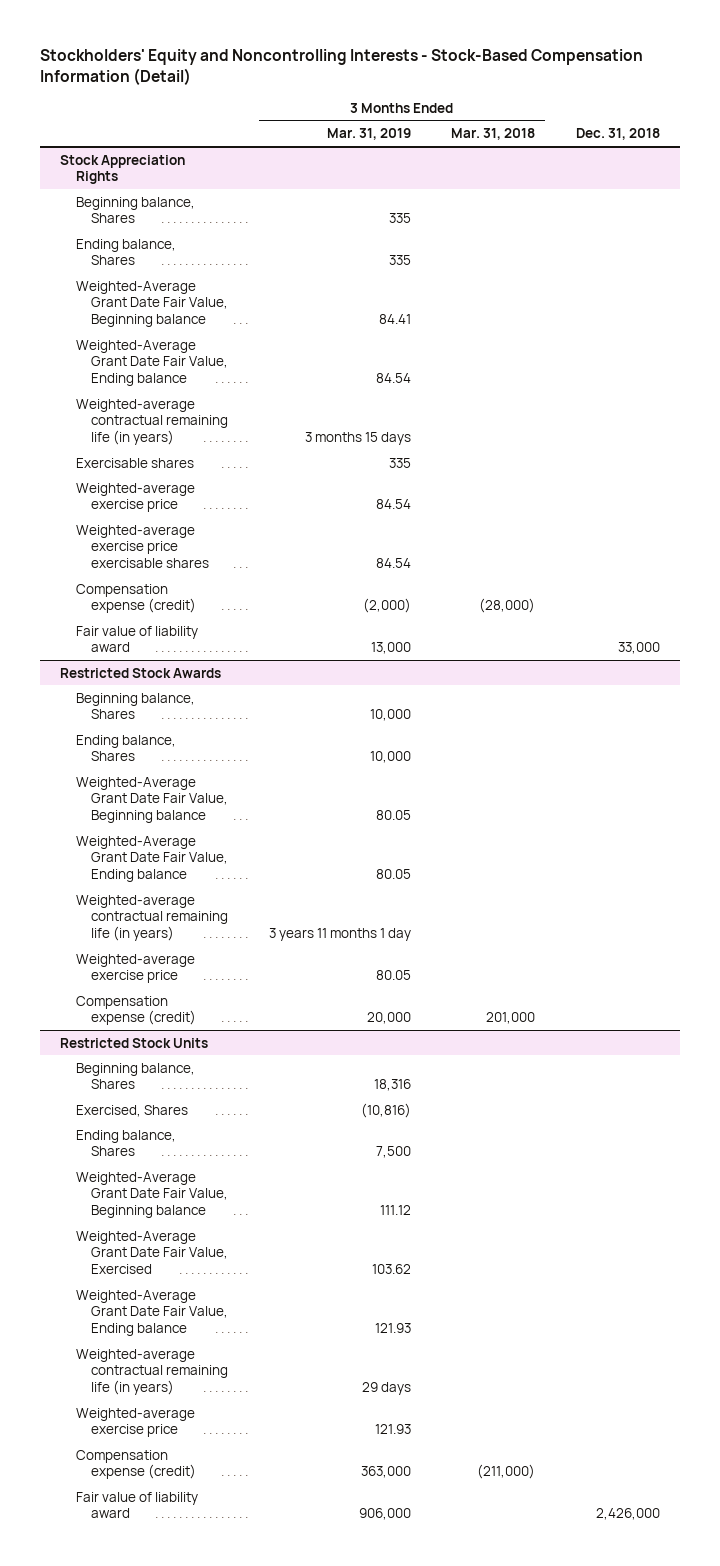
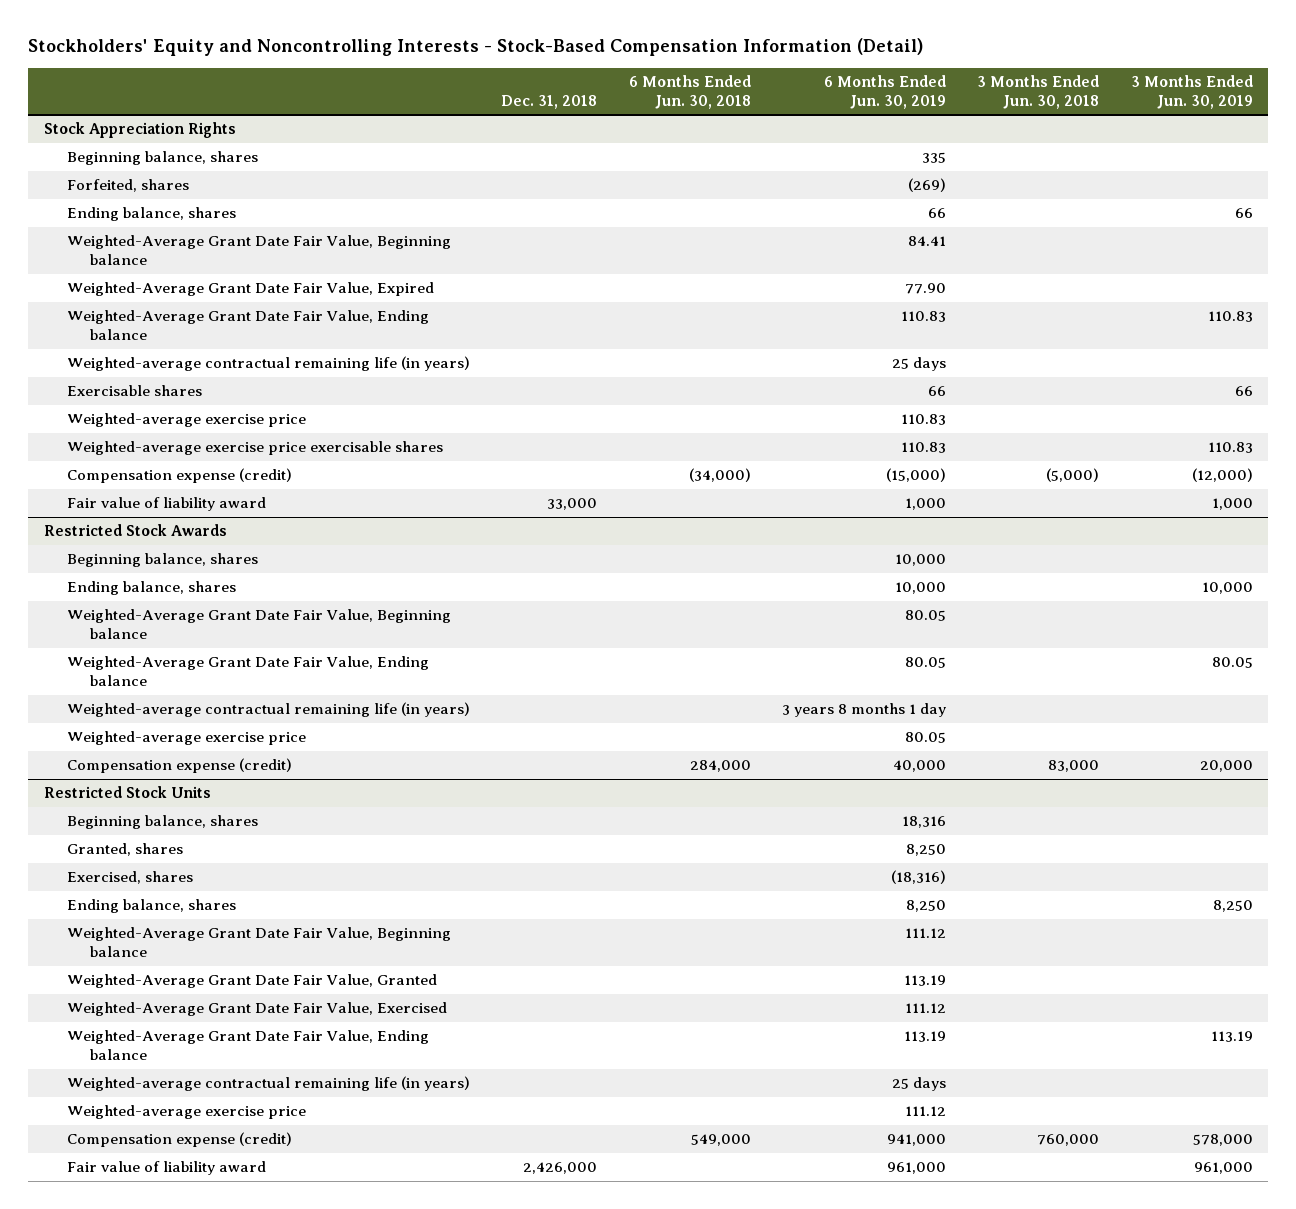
- | 3 Months Ended Mar. 31, 2019 | 3 Months Ended Mar. 31, 2018 | Dec. 31, 2018
+ | Dec. 31, 2018 | 6 Months Ended Jun. 30, 2018 | 6 Months Ended Jun. 30, 2019 | 3 Months Ended Jun. 30, 2018 | 3 Months Ended Jun. 30, 2019
@ Stock Appreciation Rights
- Beginning balance, Shares | 335 | |
- Ending balance, Shares | 335 | |
+ Beginning balance, shares | | | 335 | |
+ Forfeited, shares | | | (269) | |
+ Ending balance, shares | | | 66 | | 66
+ Weighted-Average Grant Date Fair Value, Expired | | | 77.90 | |
@ Restricted Stock Awards
- Beginning balance, Shares | 10,000 | |
- Ending balance, Shares | 10,000 | |
+ Beginning balance, shares | | | 10,000 | |
+ Ending balance, shares | | | 10,000 | | 10,000
@ Restricted Stock Units
- Beginning balance, Shares | 18,316 | |
- Exercised, Shares | (10,816) | |
- Ending balance, Shares | 7,500 | |
+ Beginning balance, shares | | | 18,316 | |
+ Granted, shares | | | 8,250 | |
+ Exercised, shares | | | (18,316) | |
+ Ending balance, shares | | | 8,250 | | 8,250
+ Weighted-Average Grant Date Fair Value, Granted | | | 113.19 | |

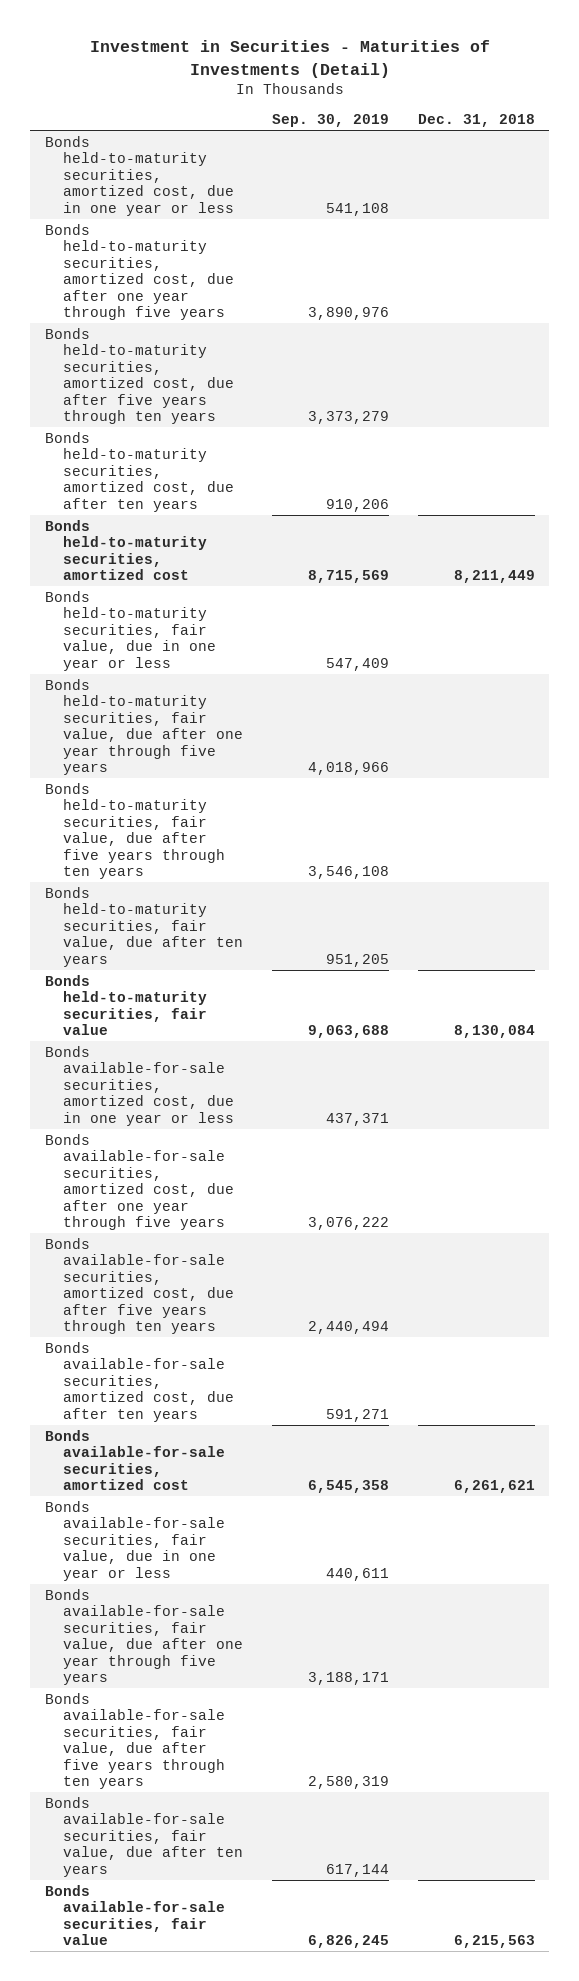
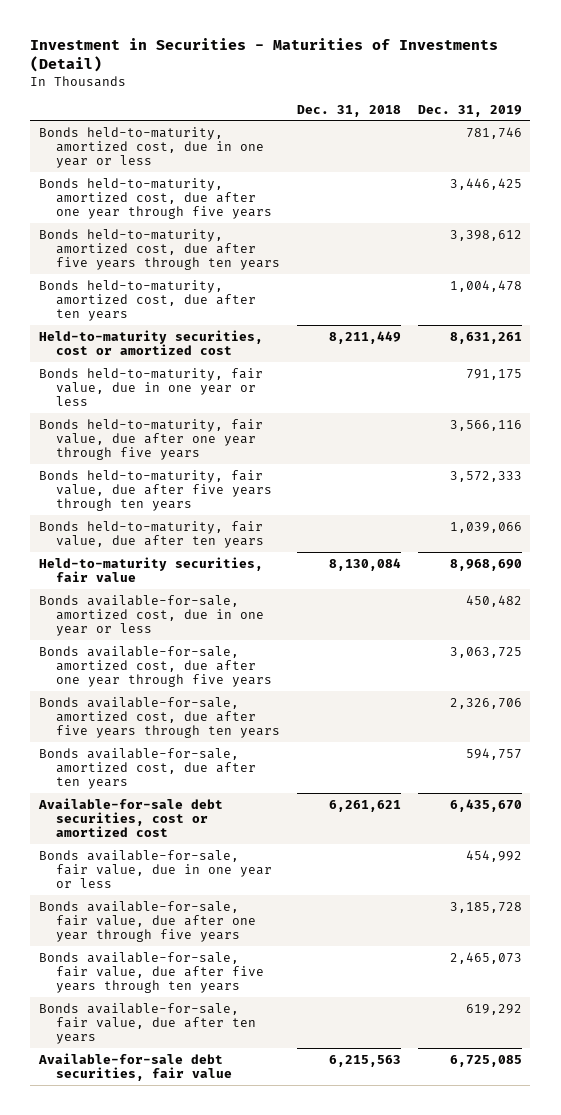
- | Sep. 30, 2019 | Dec. 31, 2018
+ | Dec. 31, 2018 | Dec. 31, 2019
- Bonds held-to-maturity securities, amortized cost, due in one year or less | 541,108 |
- Bonds held-to-maturity securities, amortized cost, due after one year through five years | 3,890,976 |
- Bonds held-to-maturity securities, amortized cost, due after five years through ten years | 3,373,279 |
- Bonds held-to-maturity securities, amortized cost, due after ten years | 910,206 |
- Bonds held-to-maturity securities, amortized cost | 8,715,569 | 8,211,449
- Bonds held-to-maturity securities, fair value, due in one year or less | 547,409 |
- Bonds held-to-maturity securities, fair value, due after one year through five years | 4,018,966 |
- Bonds held-to-maturity securities, fair value, due after five years through ten years | 3,546,108 |
- Bonds held-to-maturity securities, fair value, due after ten years | 951,205 |
- Bonds held-to-maturity securities, fair value | 9,063,688 | 8,130,084
- Bonds available-for-sale securities, amortized cost, due in one year or less | 437,371 |
- Bonds available-for-sale securities, amortized cost, due after one year through five years | 3,076,222 |
- Bonds available-for-sale securities, amortized cost, due after five years through ten years | 2,440,494 |
- Bonds available-for-sale securities, amortized cost, due after ten years | 591,271 |
- Bonds available-for-sale securities, amortized cost | 6,545,358 | 6,261,621
- Bonds available-for-sale securities, fair value, due in one year or less | 440,611 |
- Bonds available-for-sale securities, fair value, due after one year through five years | 3,188,171 |
- Bonds available-for-sale securities, fair value, due after five years through ten years | 2,580,319 |
- Bonds available-for-sale securities, fair value, due after ten years | 617,144 |
- Bonds available-for-sale securities, fair value | 6,826,245 | 6,215,563
+ Bonds held-to-maturity, amortized cost, due in one year or less | | 781,746
+ Bonds held-to-maturity, amortized cost, due after one year through five years | | 3,446,425
+ Bonds held-to-maturity, amortized cost, due after five years through ten years | | 3,398,612
+ Bonds held-to-maturity, amortized cost, due after ten years | | 1,004,478
+ Held-to-maturity securities, cost or amortized cost | 8,211,449 | 8,631,261
+ Bonds held-to-maturity, fair value, due in one year or less | | 791,175
+ Bonds held-to-maturity, fair value, due after one year through five years | | 3,566,116
+ Bonds held-to-maturity, fair value, due after five years through ten years | | 3,572,333
+ Bonds held-to-maturity, fair value, due after ten years | | 1,039,066
+ Held-to-maturity securities, fair value | 8,130,084 | 8,968,690
+ Bonds available-for-sale, amortized cost, due in one year or less | | 450,482
+ Bonds available-for-sale, amortized cost, due after one year through five years | | 3,063,725
+ Bonds available-for-sale, amortized cost, due after five years through ten years | | 2,326,706
+ Bonds available-for-sale, amortized cost, due after ten years | | 594,757
+ Available-for-sale debt securities, cost or amortized cost | 6,261,621 | 6,435,670
+ Bonds available-for-sale, fair value, due in one year or less | | 454,992
+ Bonds available-for-sale, fair value, due after one year through five years | | 3,185,728
+ Bonds available-for-sale, fair value, due after five years through ten years | | 2,465,073
+ Bonds available-for-sale, fair value, due after ten years | | 619,292
+ Available-for-sale debt securities, fair value | 6,215,563 | 6,725,085

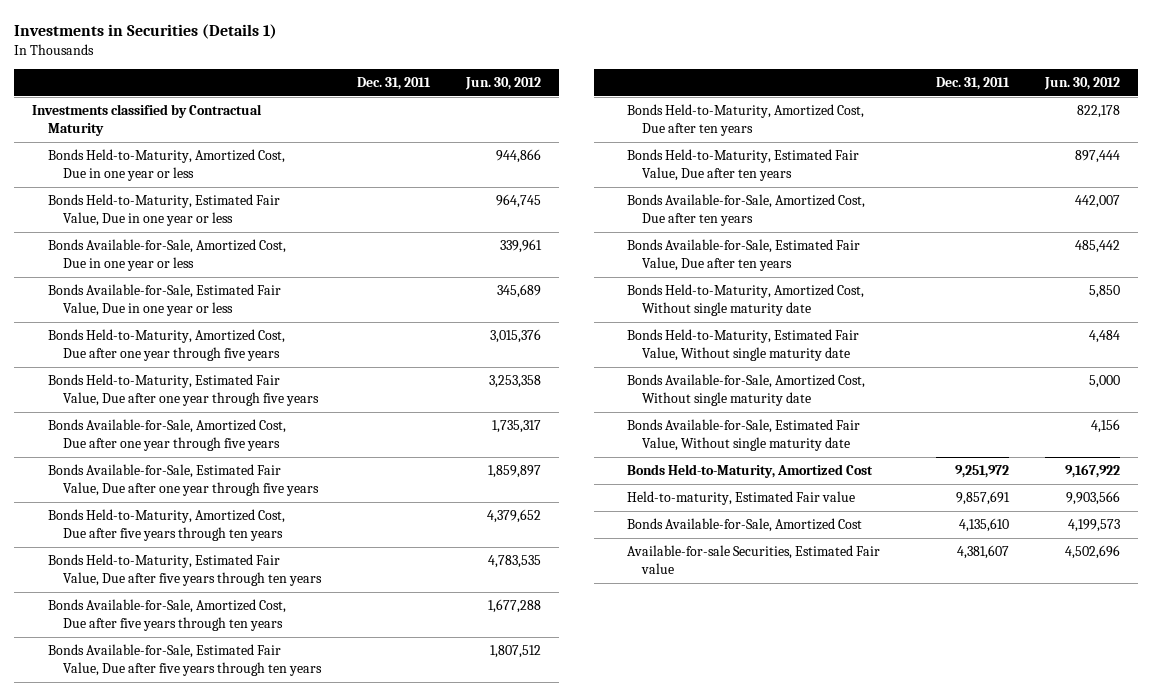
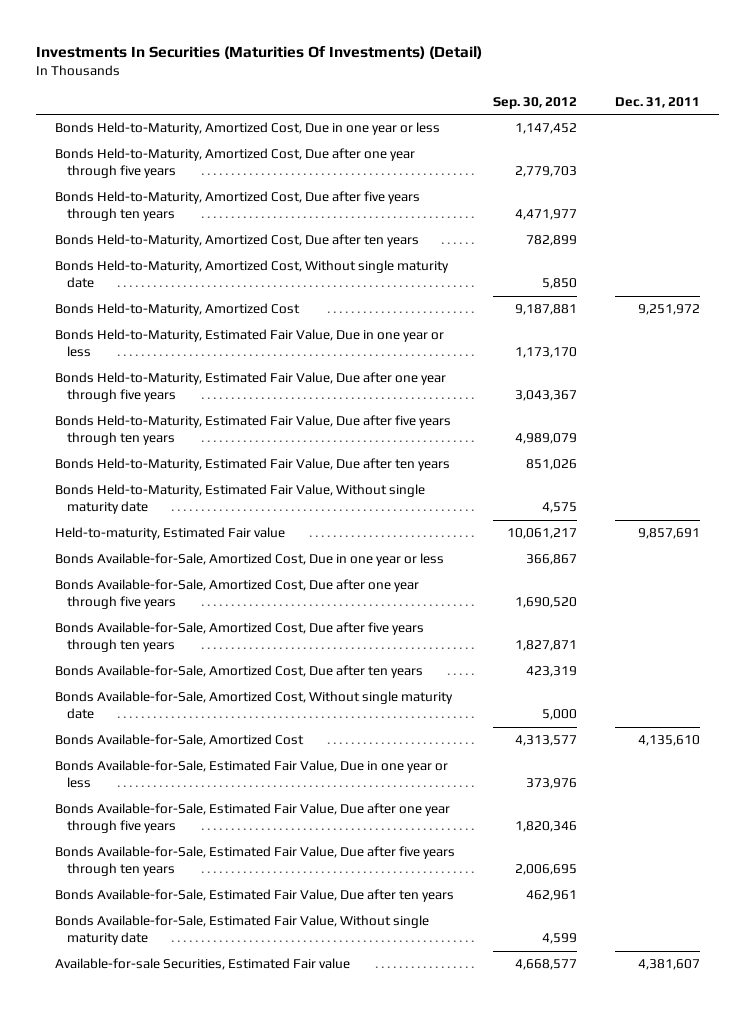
- Investments in Securities (Details 1)
+ Investments In Securities (Maturities Of Investments) (Detail)
- | Dec. 31, 2011 | Jun. 30, 2012
+ | Sep. 30, 2012 | Dec. 31, 2011
- Investments classified by Contractual Maturity
moved down: Bonds Held-to-Maturity, Estimated Fair Value, Due in one year or less | 1,173,170 |
moved down: Bonds Held-to-Maturity, Estimated Fair Value, Due after one year through five years | 3,043,367 |
moved down: Bonds Held-to-Maturity, Estimated Fair Value, Due after five years through ten years | 4,989,079 |
moved down: Bonds Held-to-Maturity, Estimated Fair Value, Due after ten years | 851,026 |
moved down: Bonds Held-to-Maturity, Estimated Fair Value, Without single maturity date | 4,575 |
moved down: Bonds Available-for-Sale, Amortized Cost, Due in one year or less | 366,867 |
moved down: Bonds Available-for-Sale, Amortized Cost, Due after one year through five years | 1,690,520 |
moved down: Bonds Available-for-Sale, Amortized Cost, Due after five years through ten years | 1,827,871 |
moved down: Bonds Available-for-Sale, Amortized Cost, Due after ten years | 423,319 |
moved down: Bonds Available-for-Sale, Amortized Cost, Without single maturity date | 5,000 |
moved down: Bonds Available-for-Sale, Estimated Fair Value, Due in one year or less | 373,976 |
moved down: Bonds Available-for-Sale, Estimated Fair Value, Due after one year through five years | 1,820,346 |
moved down: Bonds Available-for-Sale, Estimated Fair Value, Due after five years through ten years | 2,006,695 |
moved down: Bonds Available-for-Sale, Estimated Fair Value, Due after ten years | 462,961 |
moved down: Bonds Available-for-Sale, Estimated Fair Value, Without single maturity date | 4,599 |

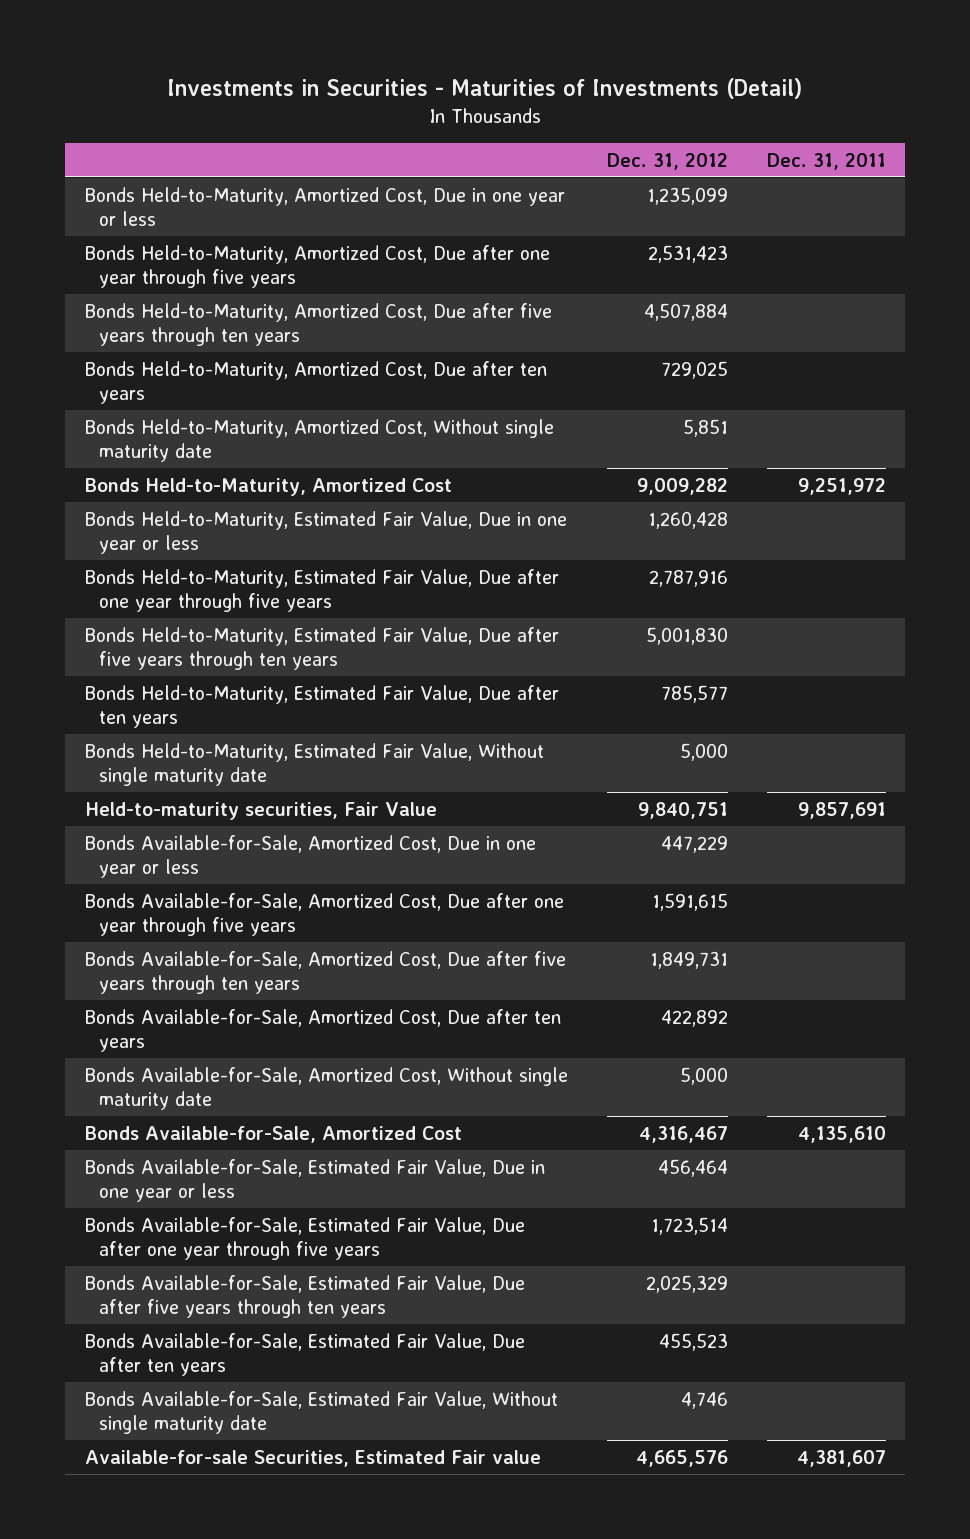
- Investments In Securities (Maturities Of Investments) (Detail)
+ Investments in Securities - Maturities of Investments (Detail)
- | Sep. 30, 2012 | Dec. 31, 2011
+ | Dec. 31, 2012 | Dec. 31, 2011
- Held-to-maturity, Estimated Fair value | 10,061,217 | 9,857,691
+ Held-to-maturity securities, Fair Value | 9,840,751 | 9,857,691

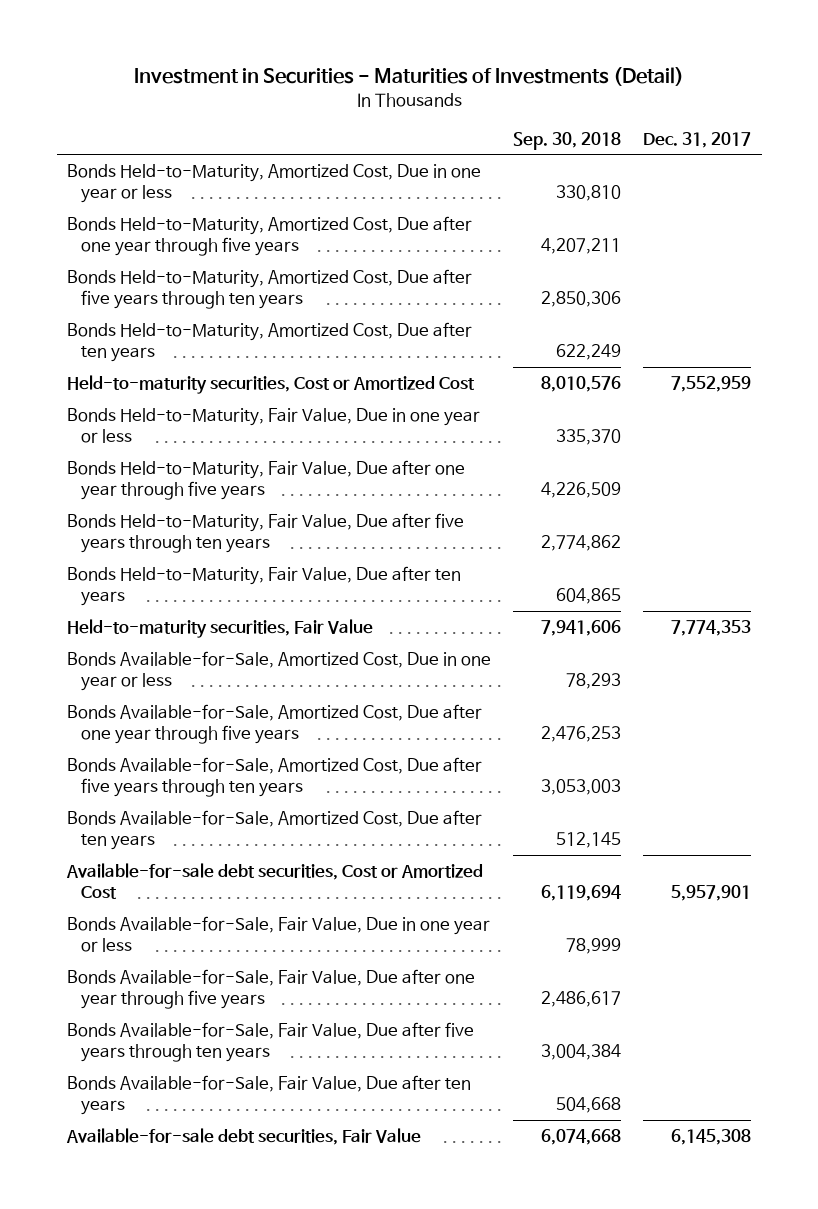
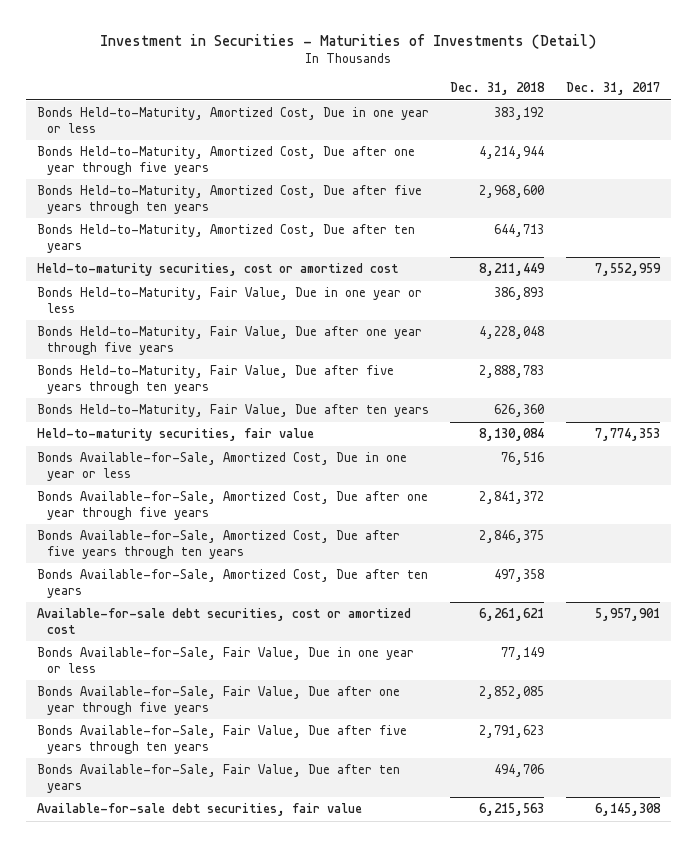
- | Sep. 30, 2018 | Dec. 31, 2017
+ | Dec. 31, 2018 | Dec. 31, 2017
- Held-to-maturity securities, Cost or Amortized Cost | 8,010,576 | 7,552,959
+ Held-to-maturity securities, cost or amortized cost | 8,211,449 | 7,552,959
- Held-to-maturity securities, Fair Value | 7,941,606 | 7,774,353
+ Held-to-maturity securities, fair value | 8,130,084 | 7,774,353
- Available-for-sale debt securities, Cost or Amortized Cost | 6,119,694 | 5,957,901
+ Available-for-sale debt securities, cost or amortized cost | 6,261,621 | 5,957,901
- Available-for-sale debt securities, Fair Value | 6,074,668 | 6,145,308
+ Available-for-sale debt securities, fair value | 6,215,563 | 6,145,308

